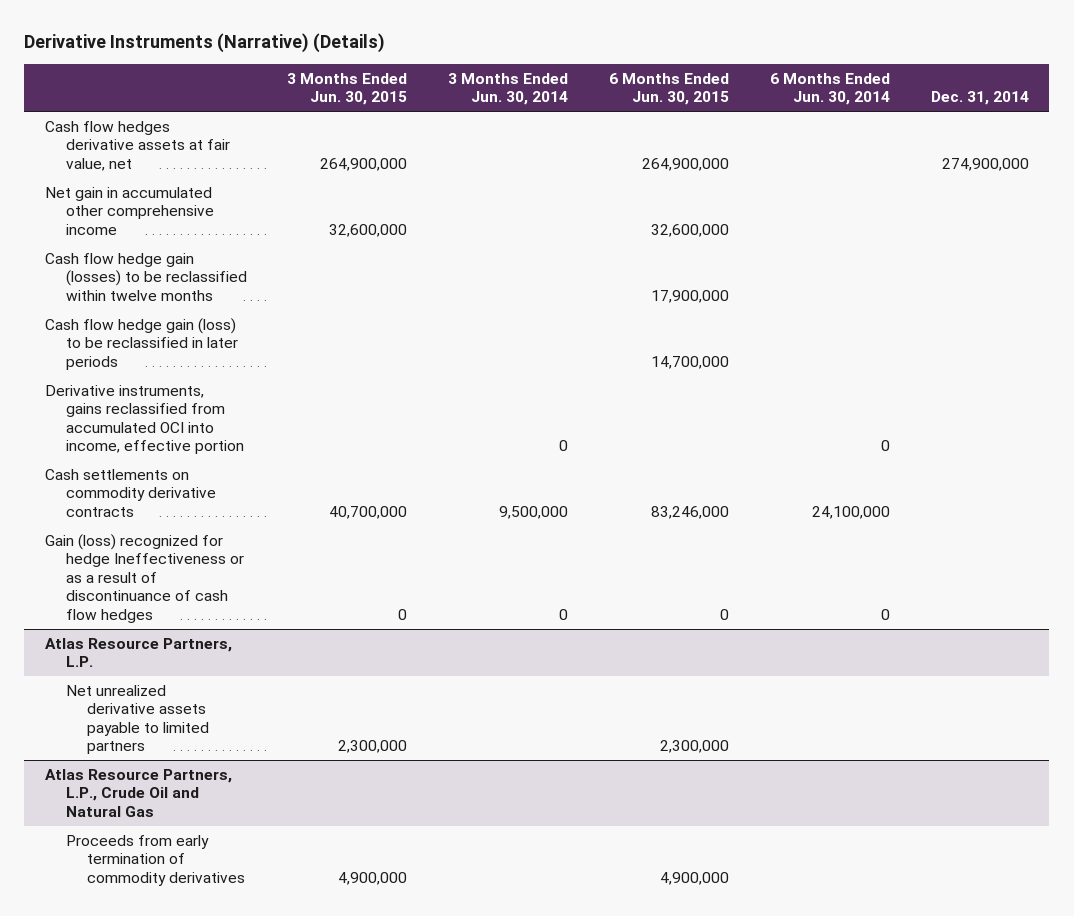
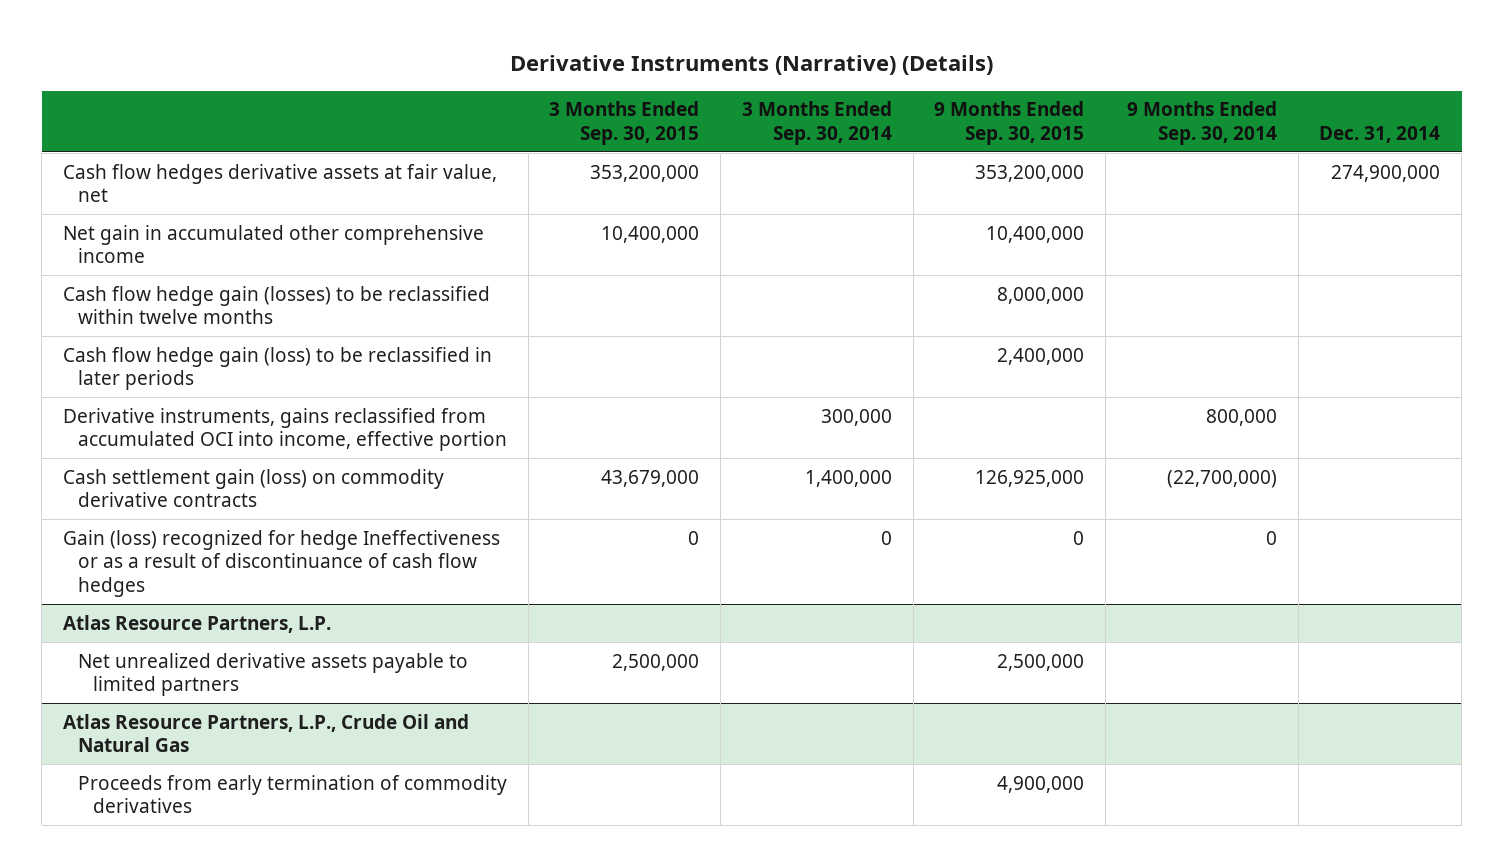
- | 3 Months Ended Jun. 30, 2015 | 3 Months Ended Jun. 30, 2014 | 6 Months Ended Jun. 30, 2015 | 6 Months Ended Jun. 30, 2014 | Dec. 31, 2014
+ | 3 Months Ended Sep. 30, 2015 | 3 Months Ended Sep. 30, 2014 | 9 Months Ended Sep. 30, 2015 | 9 Months Ended Sep. 30, 2014 | Dec. 31, 2014
- Cash settlements on commodity derivative contracts | 40,700,000 | 9,500,000 | 83,246,000 | 24,100,000 |
+ Cash settlement gain (loss) on commodity derivative contracts | 43,679,000 | 1,400,000 | 126,925,000 | (22,700,000) |

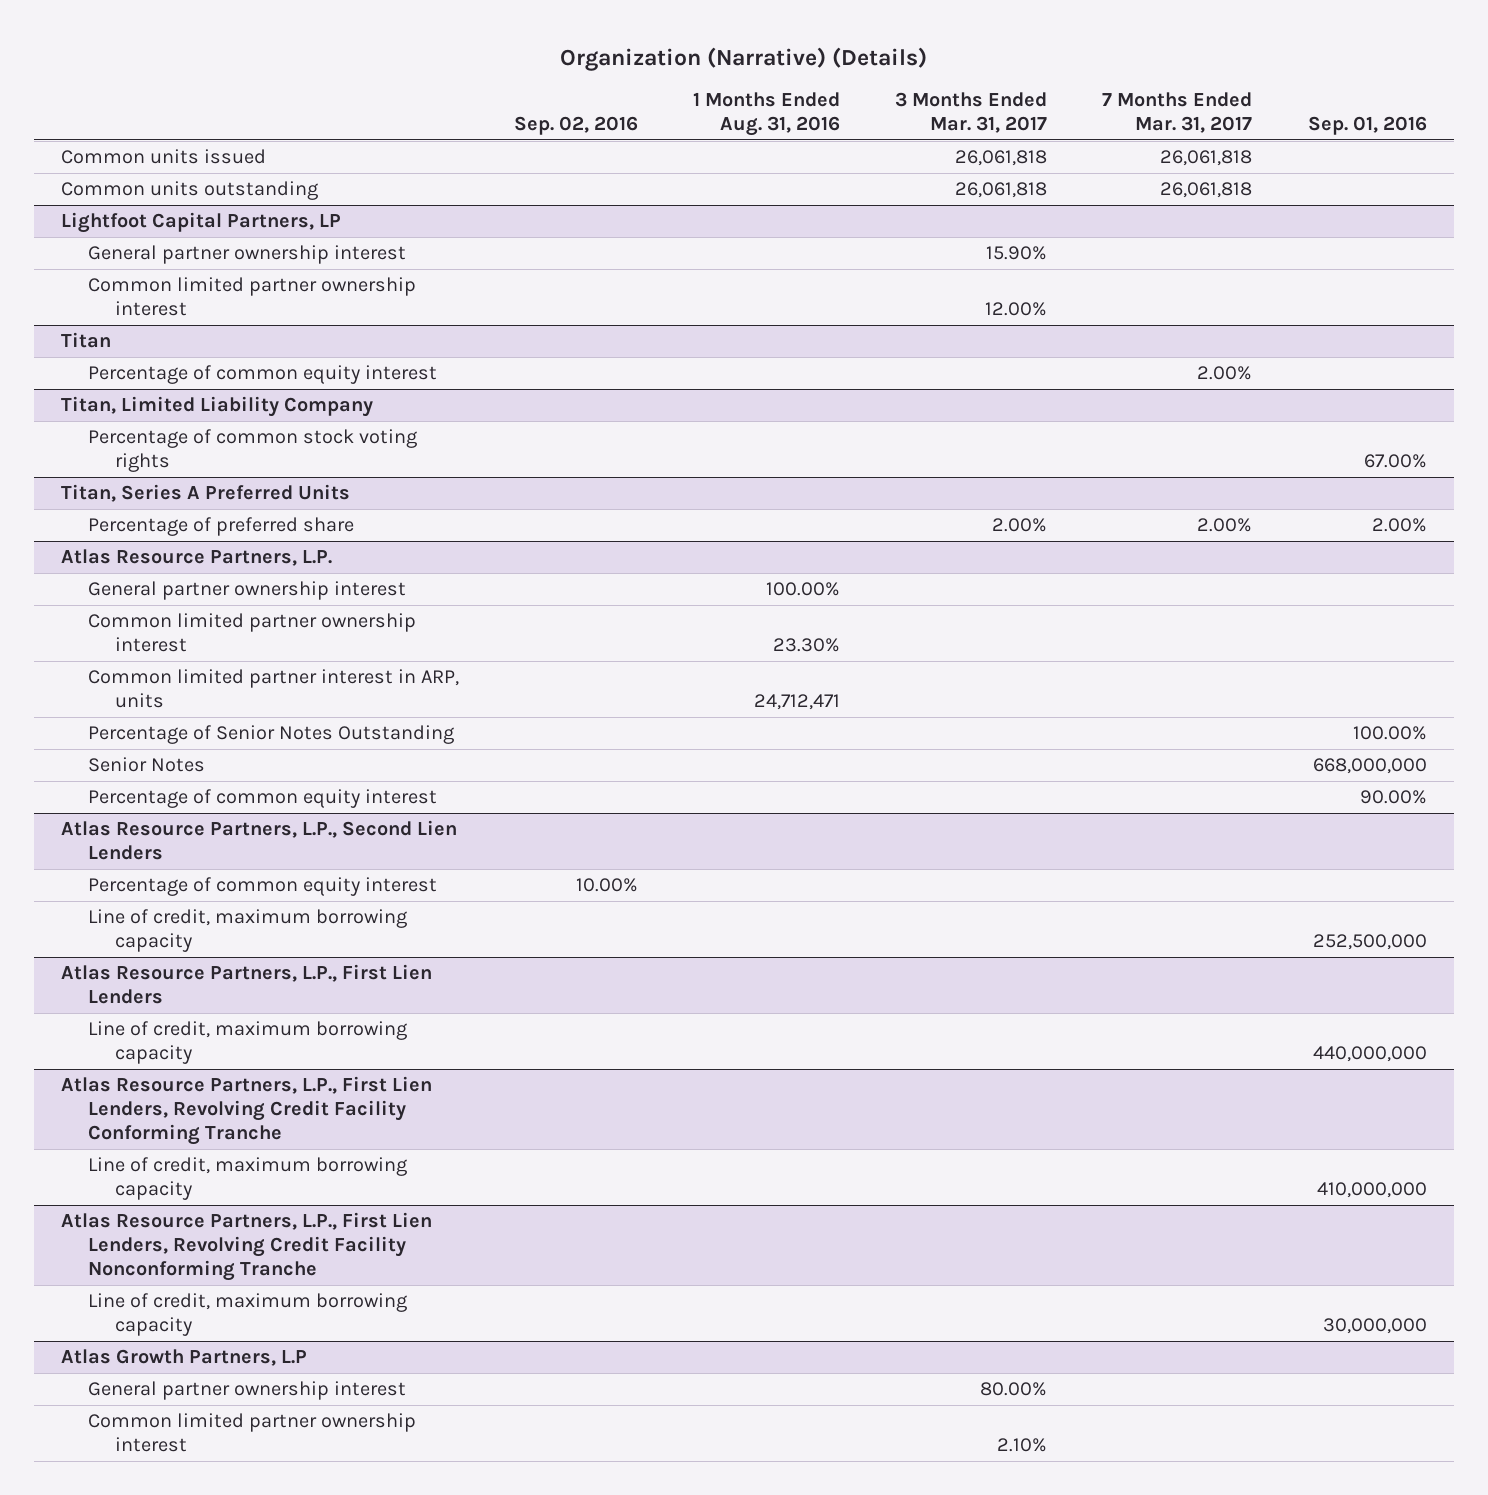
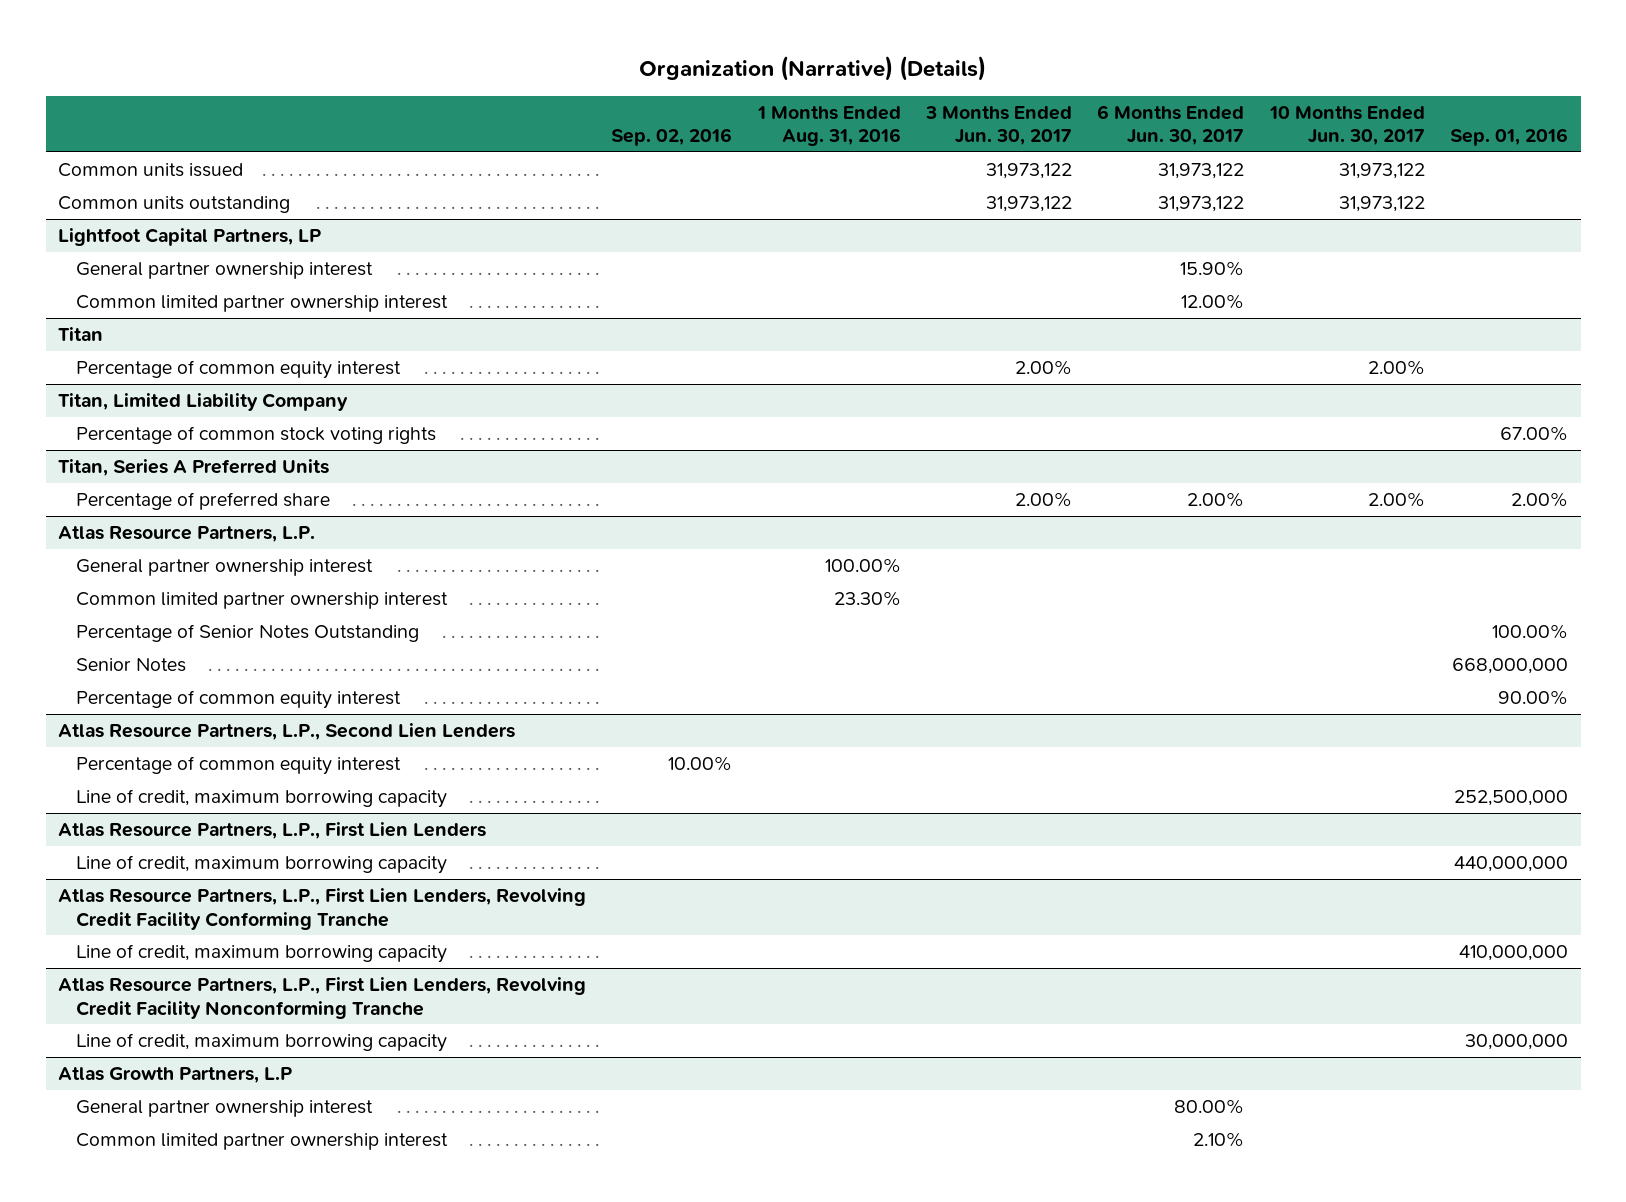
- | Sep. 02, 2016 | 1 Months Ended Aug. 31, 2016 | 3 Months Ended Mar. 31, 2017 | 7 Months Ended Mar. 31, 2017 | Sep. 01, 2016
+ | Sep. 02, 2016 | 1 Months Ended Aug. 31, 2016 | 3 Months Ended Jun. 30, 2017 | 6 Months Ended Jun. 30, 2017 | 10 Months Ended Jun. 30, 2017 | Sep. 01, 2016
@ Atlas Resource Partners, L.P.
- Common limited partner interest in ARP, units | | 24,712,471 | | |

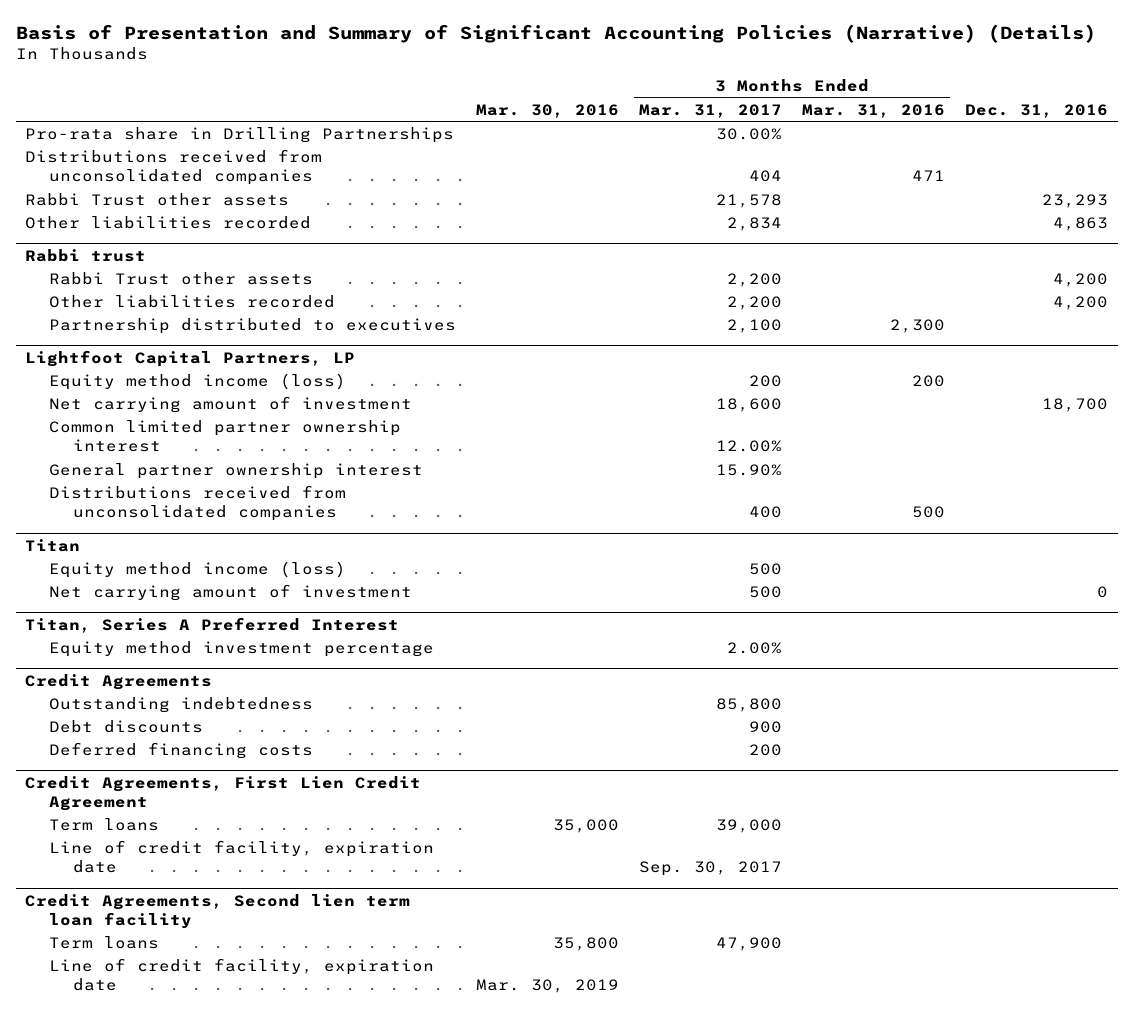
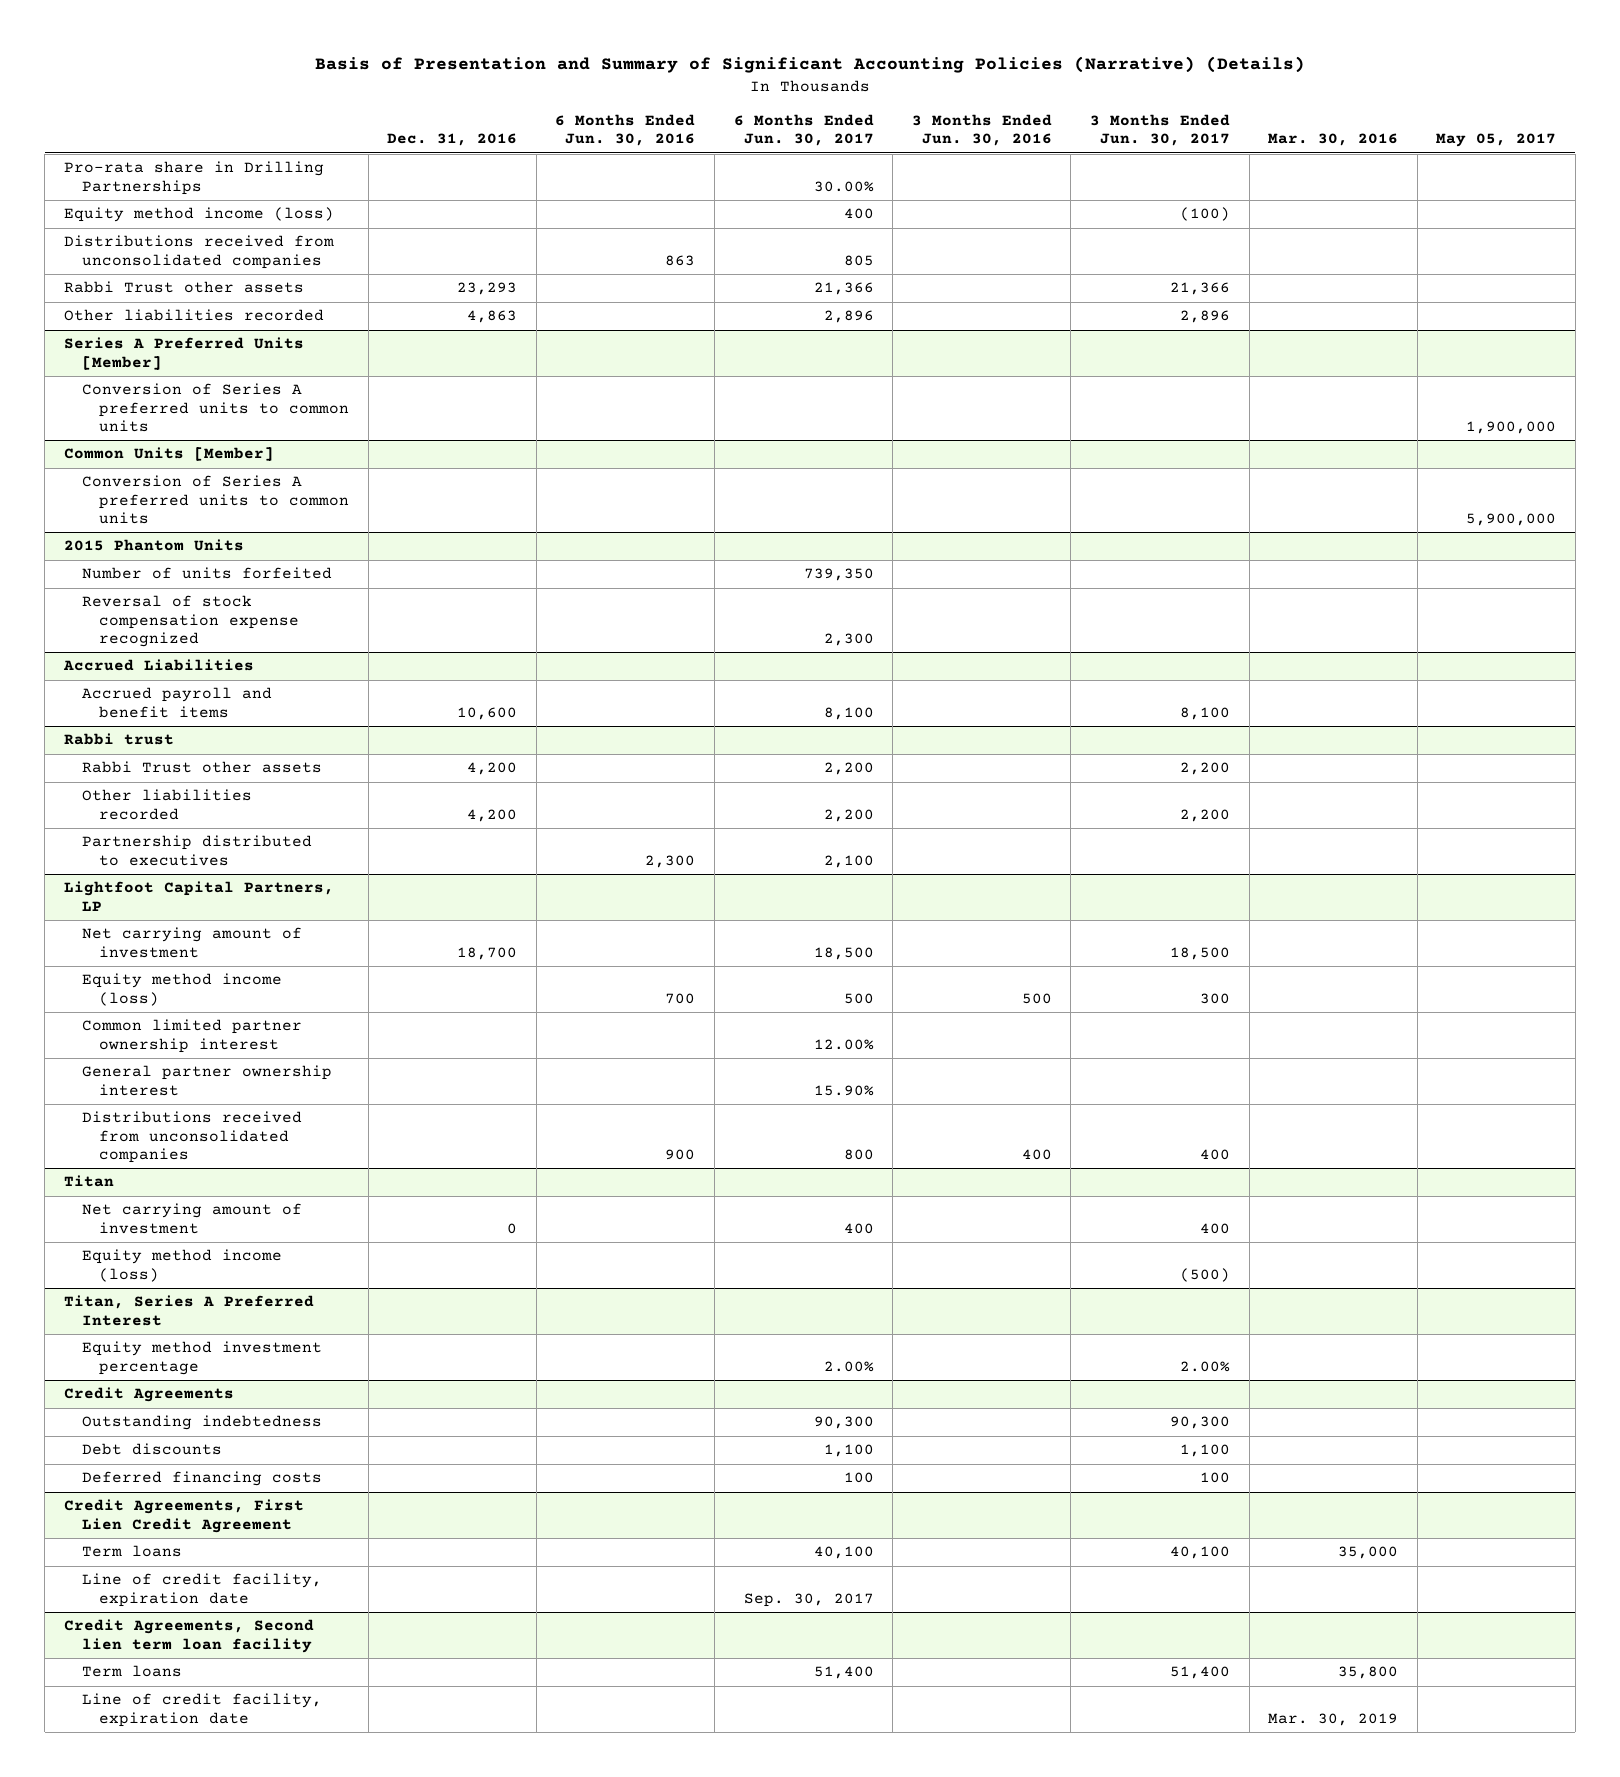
- | Mar. 30, 2016 | 3 Months Ended Mar. 31, 2017 | 3 Months Ended Mar. 31, 2016 | Dec. 31, 2016
+ | Dec. 31, 2016 | 6 Months Ended Jun. 30, 2016 | 6 Months Ended Jun. 30, 2017 | 3 Months Ended Jun. 30, 2016 | 3 Months Ended Jun. 30, 2017 | Mar. 30, 2016 | May 05, 2017
+ Equity method income (loss) | | | 400 | | (100) | |
+ Series A Preferred Units [Member]
+ Conversion of Series A preferred units to common units | | | | | | | 1,900,000
+ Common Units [Member]
+ Conversion of Series A preferred units to common units | | | | | | | 5,900,000
+ 2015 Phantom Units
+ Number of units forfeited | | | 739,350 | | | |
+ Reversal of stock compensation expense recognized | | | 2,300 | | | |
+ Accrued Liabilities
+ Accrued payroll and benefit items | 10,600 | | 8,100 | | 8,100 | |
@ Lightfoot Capital Partners, LP
moved down: Equity method income (loss) | | 700 | 500 | 500 | 300 | |
@ Titan
moved down: Equity method income (loss) | | | | | (500) | |

